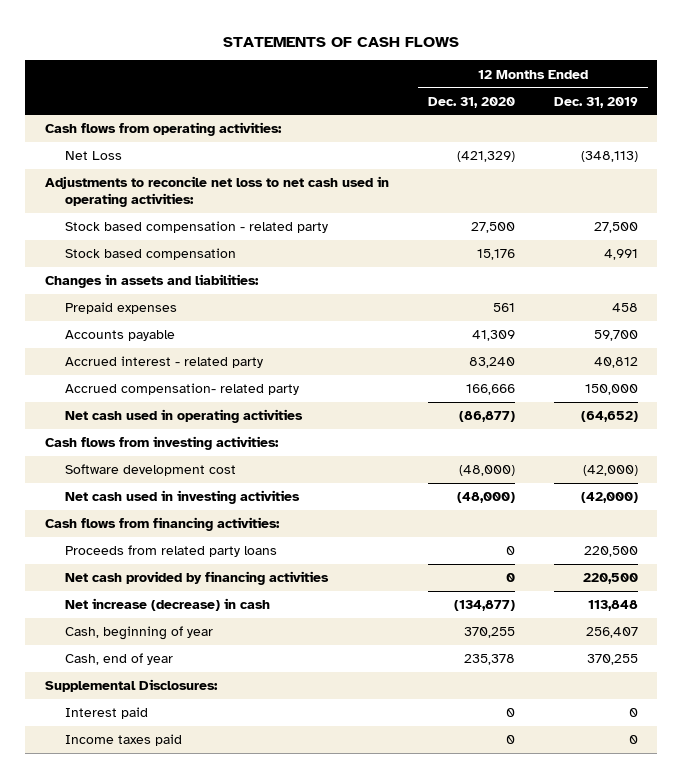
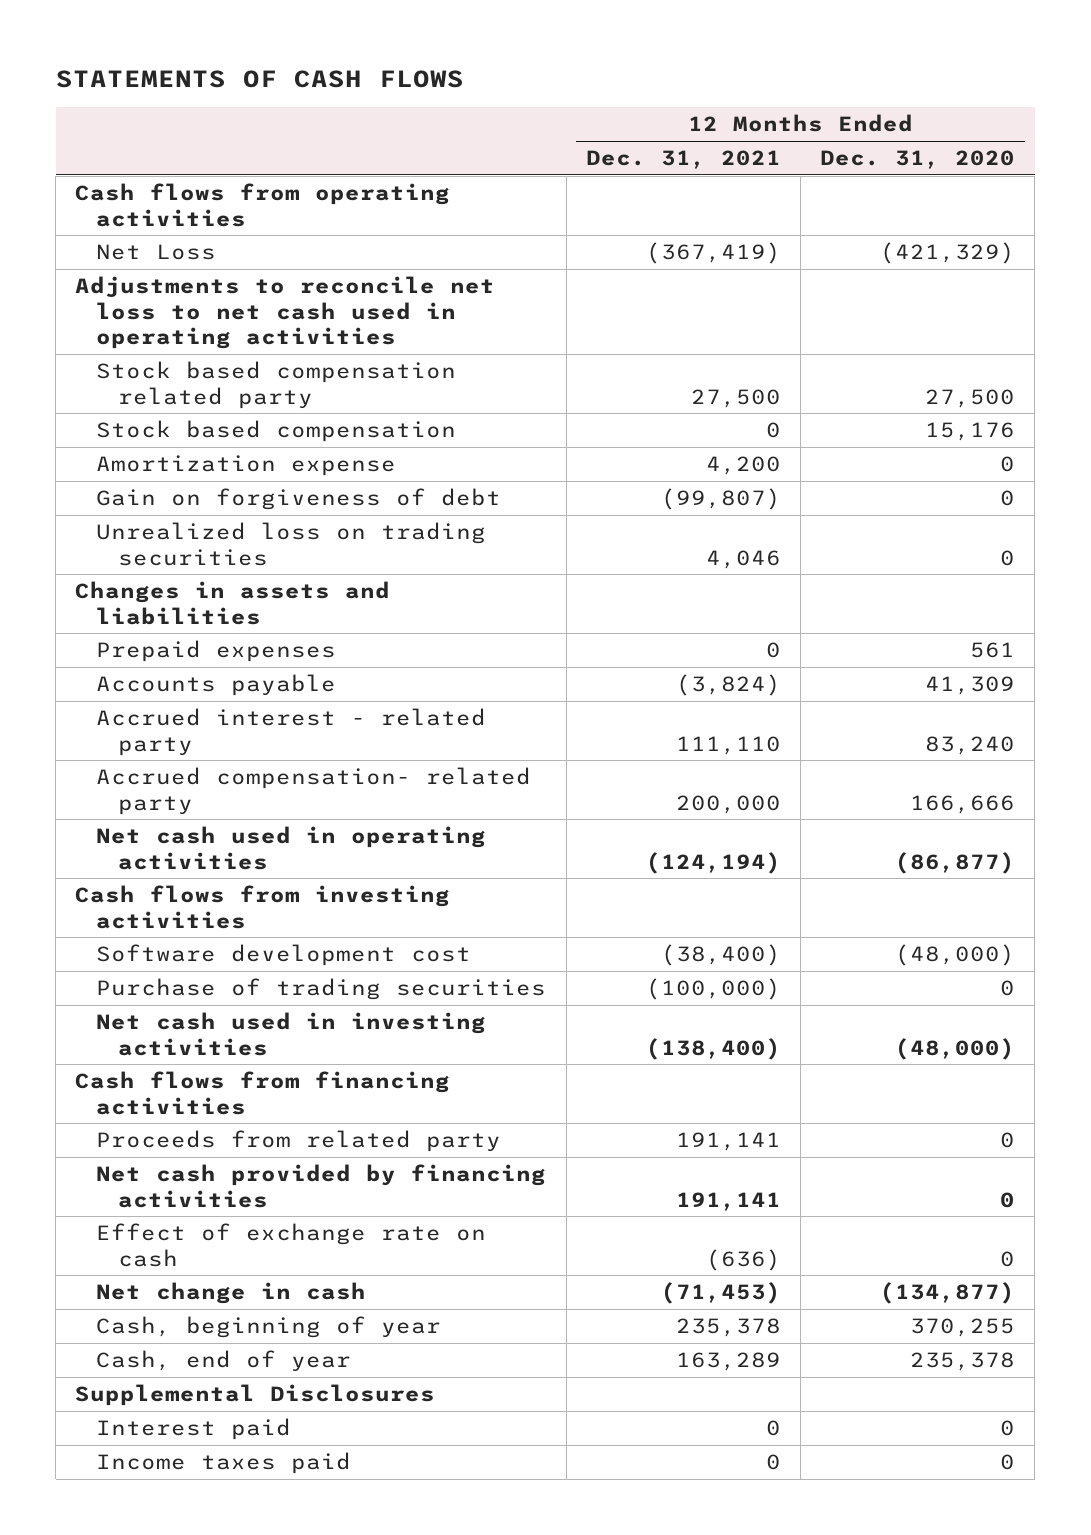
- | 12 Months Ended Dec. 31, 2020 | 12 Months Ended Dec. 31, 2019
+ | 12 Months Ended Dec. 31, 2021 | 12 Months Ended Dec. 31, 2020
- Cash flows from operating activities:
+ Cash flows from operating activities
- Adjustments to reconcile net loss to net cash used in operating activities:
- Stock based compensation - related party | 27,500 | 27,500
+ Adjustments to reconcile net loss to net cash used in operating activities
+ Stock based compensation related party | 27,500 | 27,500
- Changes in assets and liabilities:
+ Amortization expense | 4,200 | 0
+ Gain on forgiveness of debt | (99,807) | 0
+ Unrealized loss on trading securities | 4,046 | 0
+ Changes in assets and liabilities
- Cash flows from investing activities:
+ Cash flows from investing activities
+ Purchase of trading securities | (100,000) | 0
- Cash flows from financing activities:
- Proceeds from related party loans | 0 | 220,500
+ Cash flows from financing activities
+ Proceeds from related party | 191,141 | 0
- Net increase (decrease) in cash | (134,877) | 113,848
+ Effect of exchange rate on cash | (636) | 0
+ Net change in cash | (71,453) | (134,877)
- Supplemental Disclosures:
+ Supplemental Disclosures

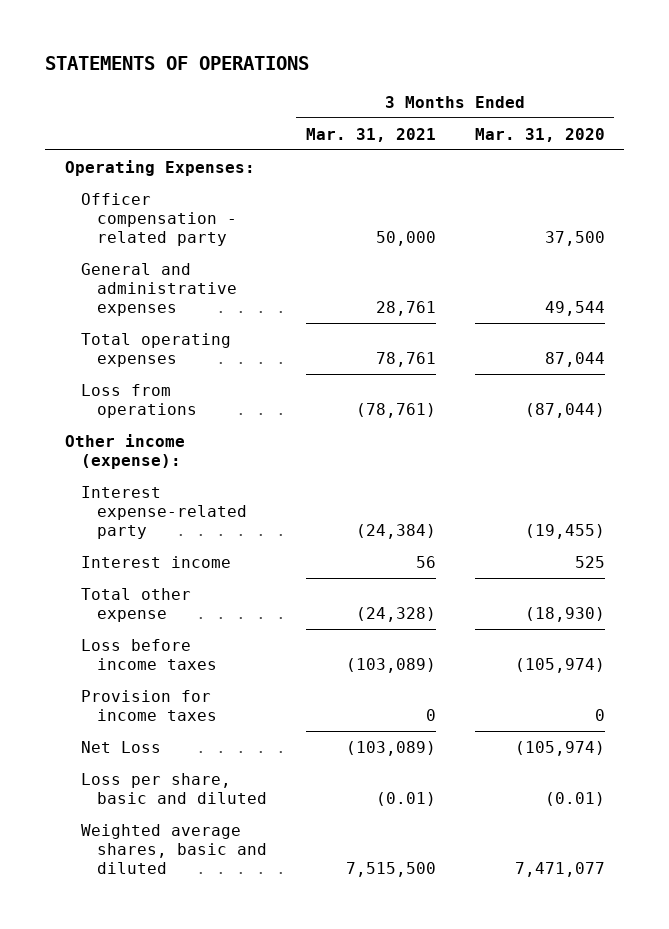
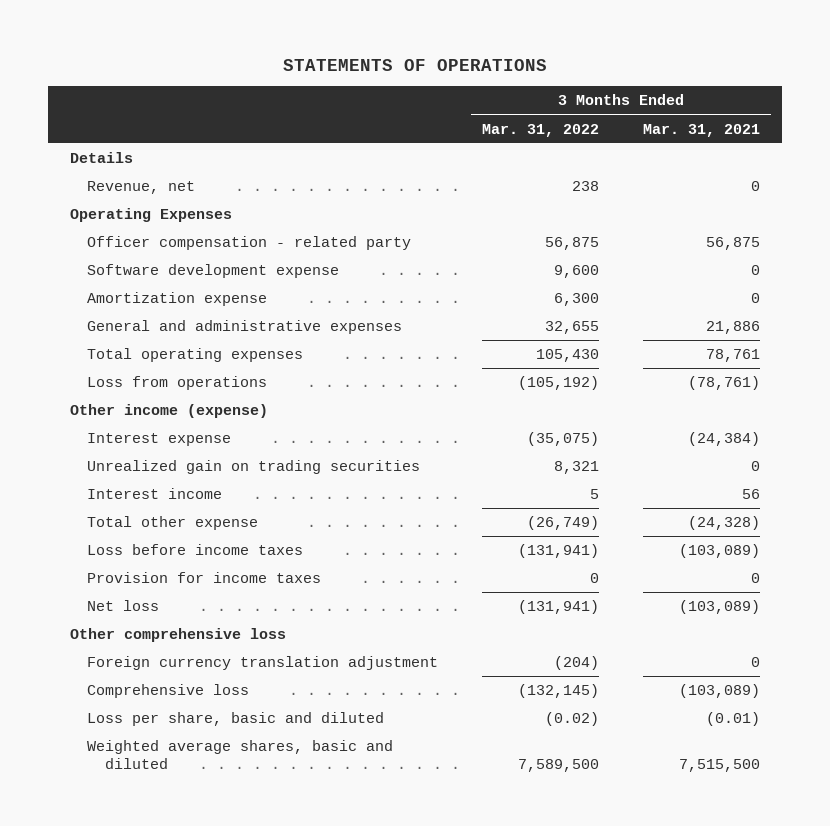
- | 3 Months Ended Mar. 31, 2021 | 3 Months Ended Mar. 31, 2020
+ | 3 Months Ended Mar. 31, 2022 | 3 Months Ended Mar. 31, 2021
- Operating Expenses:
- Officer compensation - related party | 50,000 | 37,500
- General and administrative expenses | 28,761 | 49,544
+ Details
+ Revenue, net | 238 | 0
+ Operating Expenses
+ Officer compensation - related party | 56,875 | 56,875
+ Software development expense | 9,600 | 0
+ Amortization expense | 6,300 | 0
+ General and administrative expenses | 32,655 | 21,886
- Other income (expense):
- Interest expense-related party | (24,384) | (19,455)
+ Other income (expense)
+ Interest expense | (35,075) | (24,384)
+ Unrealized gain on trading securities | 8,321 | 0
- Net Loss | (103,089) | (105,974)
+ Net loss | (131,941) | (103,089)
+ Other comprehensive loss
+ Foreign currency translation adjustment | (204) | 0
+ Comprehensive loss | (132,145) | (103,089)

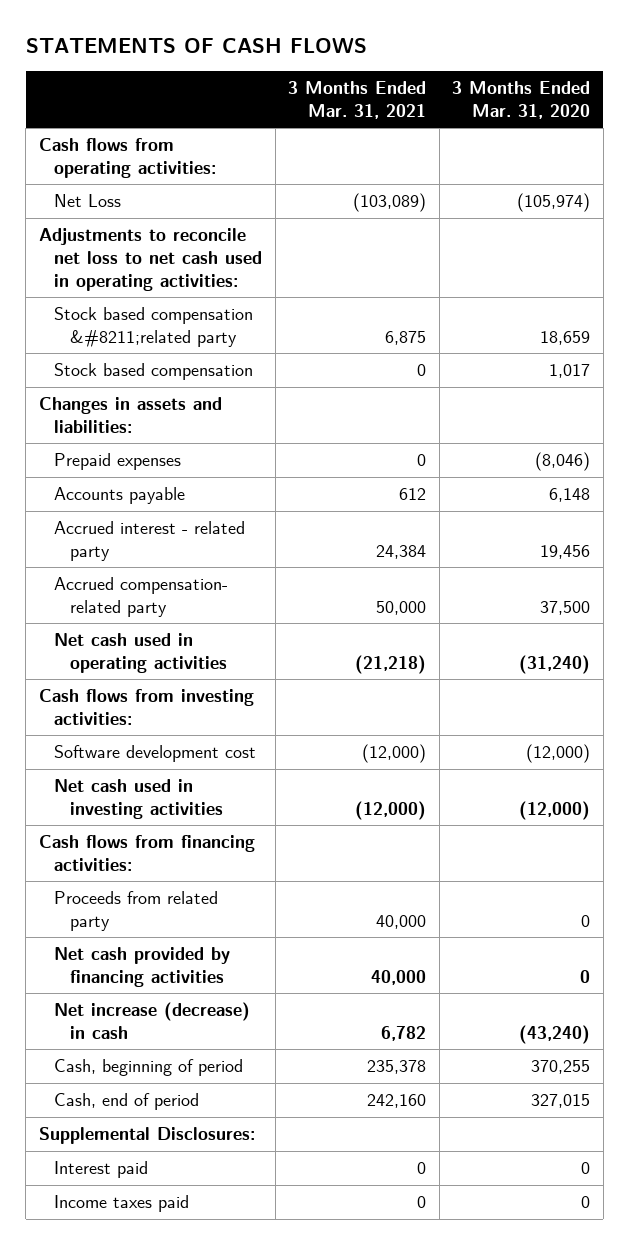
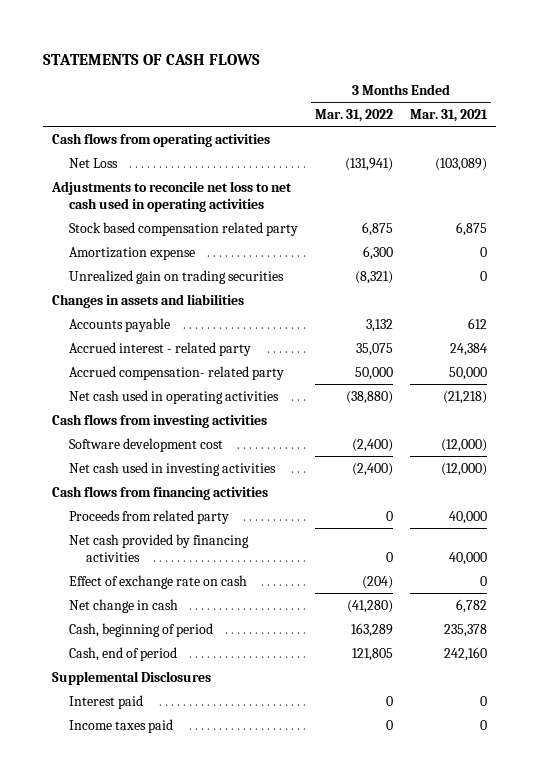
- | 3 Months Ended Mar. 31, 2021 | 3 Months Ended Mar. 31, 2020
+ | 3 Months Ended Mar. 31, 2022 | 3 Months Ended Mar. 31, 2021
- Cash flows from operating activities:
+ Cash flows from operating activities
- Adjustments to reconcile net loss to net cash used in operating activities:
- Stock based compensation &#8211;related party | 6,875 | 18,659
- Stock based compensation | 0 | 1,017
- Changes in assets and liabilities:
- Prepaid expenses | 0 | (8,046)
+ Adjustments to reconcile net loss to net cash used in operating activities
+ Stock based compensation related party | 6,875 | 6,875
+ Amortization expense | 6,300 | 0
+ Unrealized gain on trading securities | (8,321) | 0
+ Changes in assets and liabilities
- Cash flows from investing activities:
+ Cash flows from investing activities
- Cash flows from financing activities:
+ Cash flows from financing activities
- Net increase (decrease) in cash | 6,782 | (43,240)
+ Effect of exchange rate on cash | (204) | 0
+ Net change in cash | (41,280) | 6,782
- Supplemental Disclosures:
+ Supplemental Disclosures

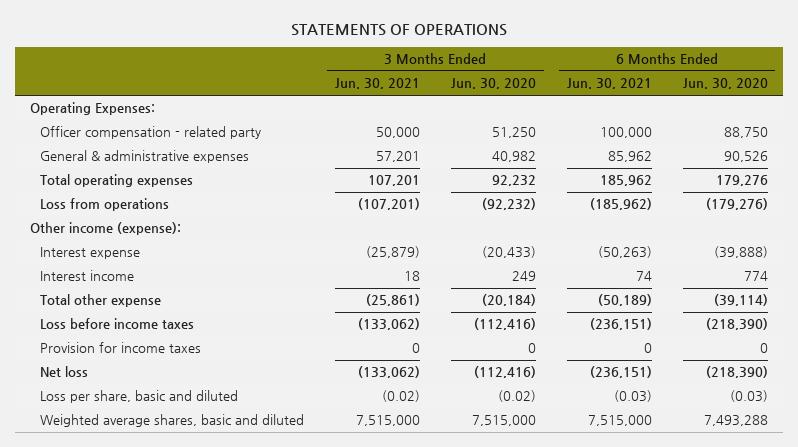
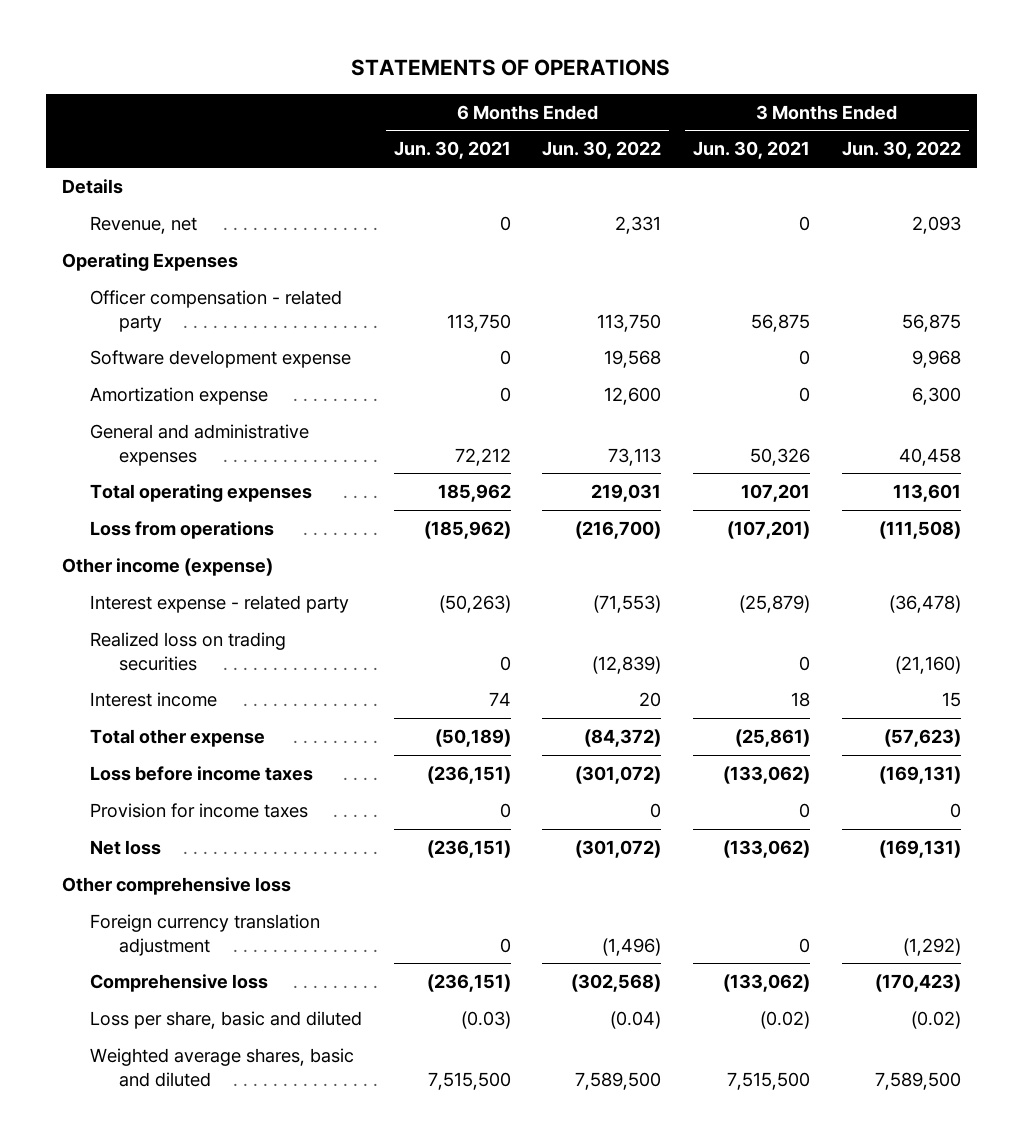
- | 3 Months Ended Jun. 30, 2021 | 3 Months Ended Jun. 30, 2020 | 6 Months Ended Jun. 30, 2021 | 6 Months Ended Jun. 30, 2020
+ | 6 Months Ended Jun. 30, 2021 | 6 Months Ended Jun. 30, 2022 | 3 Months Ended Jun. 30, 2021 | 3 Months Ended Jun. 30, 2022
- Operating Expenses:
- Officer compensation - related party | 50,000 | 51,250 | 100,000 | 88,750
- General & administrative expenses | 57,201 | 40,982 | 85,962 | 90,526
+ Details
+ Revenue, net | 0 | 2,331 | 0 | 2,093
+ Operating Expenses
+ Officer compensation - related party | 113,750 | 113,750 | 56,875 | 56,875
+ Software development expense | 0 | 19,568 | 0 | 9,968
+ Amortization expense | 0 | 12,600 | 0 | 6,300
+ General and administrative expenses | 72,212 | 73,113 | 50,326 | 40,458
- Other income (expense):
- Interest expense | (25,879) | (20,433) | (50,263) | (39,888)
+ Other income (expense)
+ Interest expense - related party | (50,263) | (71,553) | (25,879) | (36,478)
+ Realized loss on trading securities | 0 | (12,839) | 0 | (21,160)
+ Other comprehensive loss
+ Foreign currency translation adjustment | 0 | (1,496) | 0 | (1,292)
+ Comprehensive loss | (236,151) | (302,568) | (133,062) | (170,423)
- Weighted average shares, basic and diluted | 7,515,000 | 7,515,000 | 7,515,000 | 7,493,288
+ Weighted average shares, basic and diluted | 7,515,500 | 7,589,500 | 7,515,500 | 7,589,500

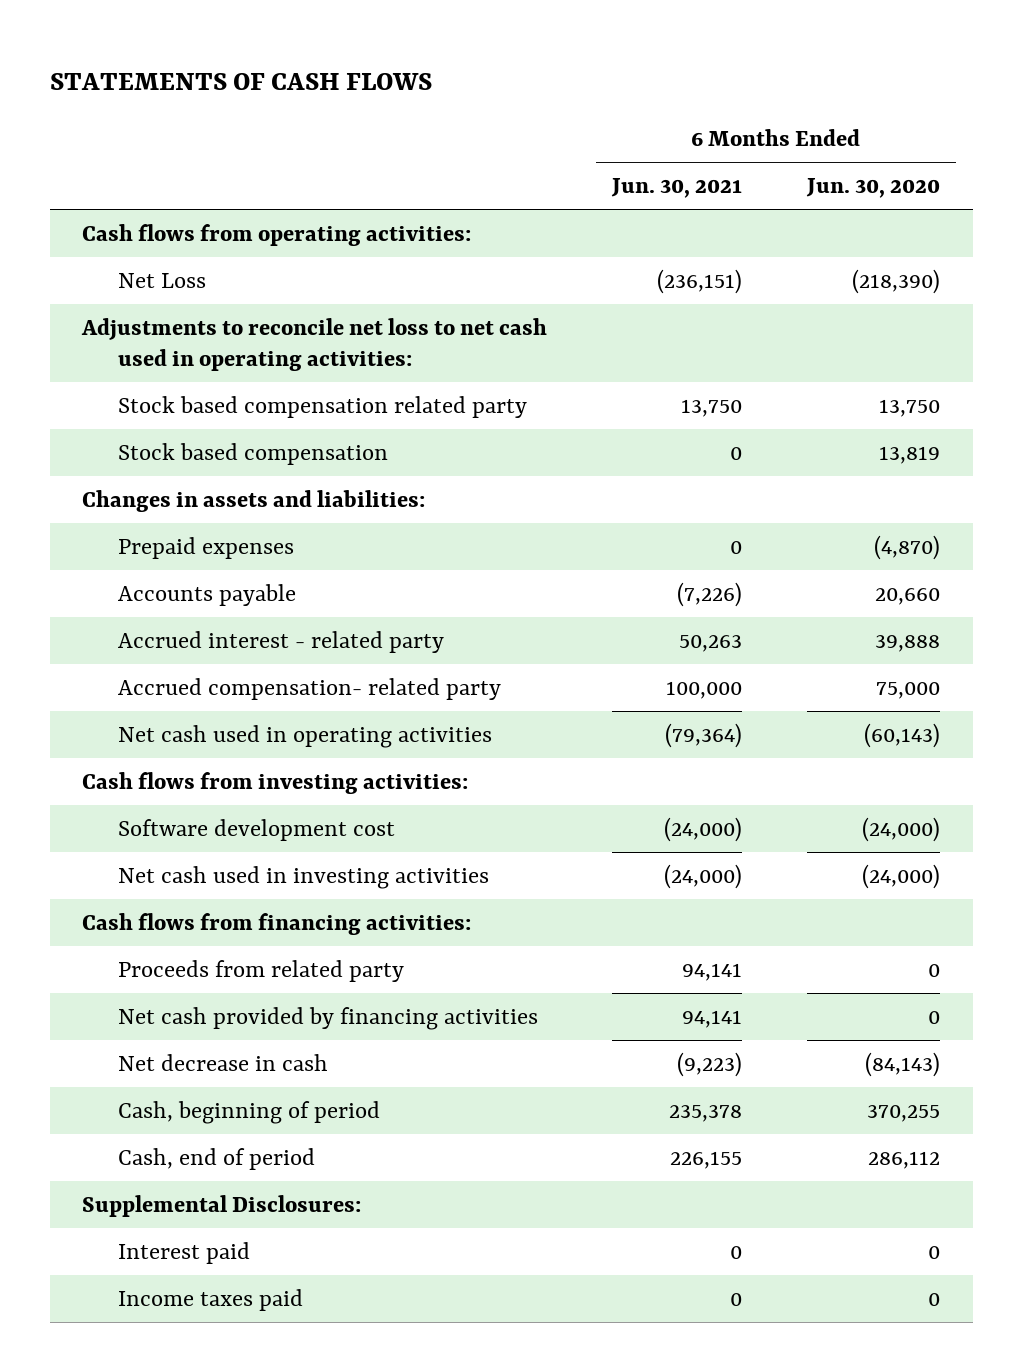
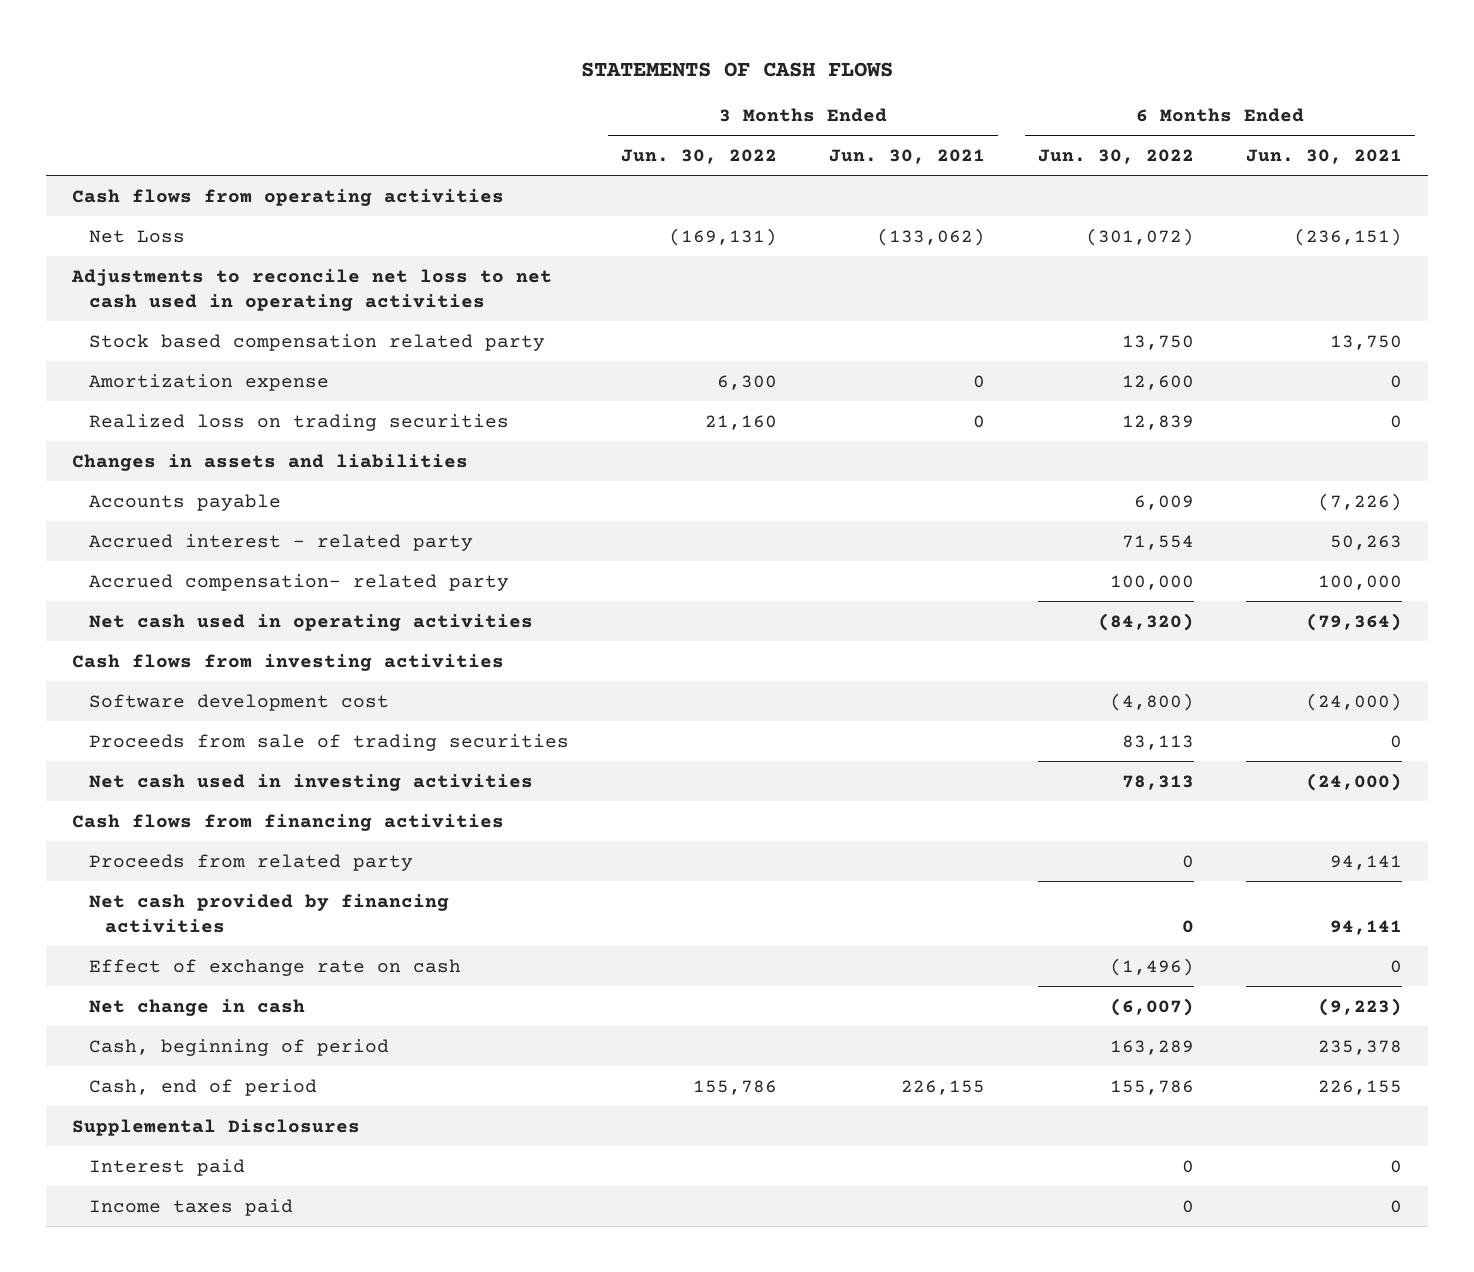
- | 6 Months Ended Jun. 30, 2021 | 6 Months Ended Jun. 30, 2020
+ | 3 Months Ended Jun. 30, 2022 | 3 Months Ended Jun. 30, 2021 | 6 Months Ended Jun. 30, 2022 | 6 Months Ended Jun. 30, 2021
- Cash flows from operating activities:
+ Cash flows from operating activities
- Adjustments to reconcile net loss to net cash used in operating activities:
+ Adjustments to reconcile net loss to net cash used in operating activities
- Stock based compensation | 0 | 13,819
- Changes in assets and liabilities:
- Prepaid expenses | 0 | (4,870)
+ Amortization expense | 6,300 | 0 | 12,600 | 0
+ Realized loss on trading securities | 21,160 | 0 | 12,839 | 0
+ Changes in assets and liabilities
- Cash flows from investing activities:
+ Cash flows from investing activities
+ Proceeds from sale of trading securities | | | 83,113 | 0
- Cash flows from financing activities:
+ Cash flows from financing activities
- Net decrease in cash | (9,223) | (84,143)
+ Effect of exchange rate on cash | | | (1,496) | 0
+ Net change in cash | | | (6,007) | (9,223)
- Supplemental Disclosures:
+ Supplemental Disclosures

